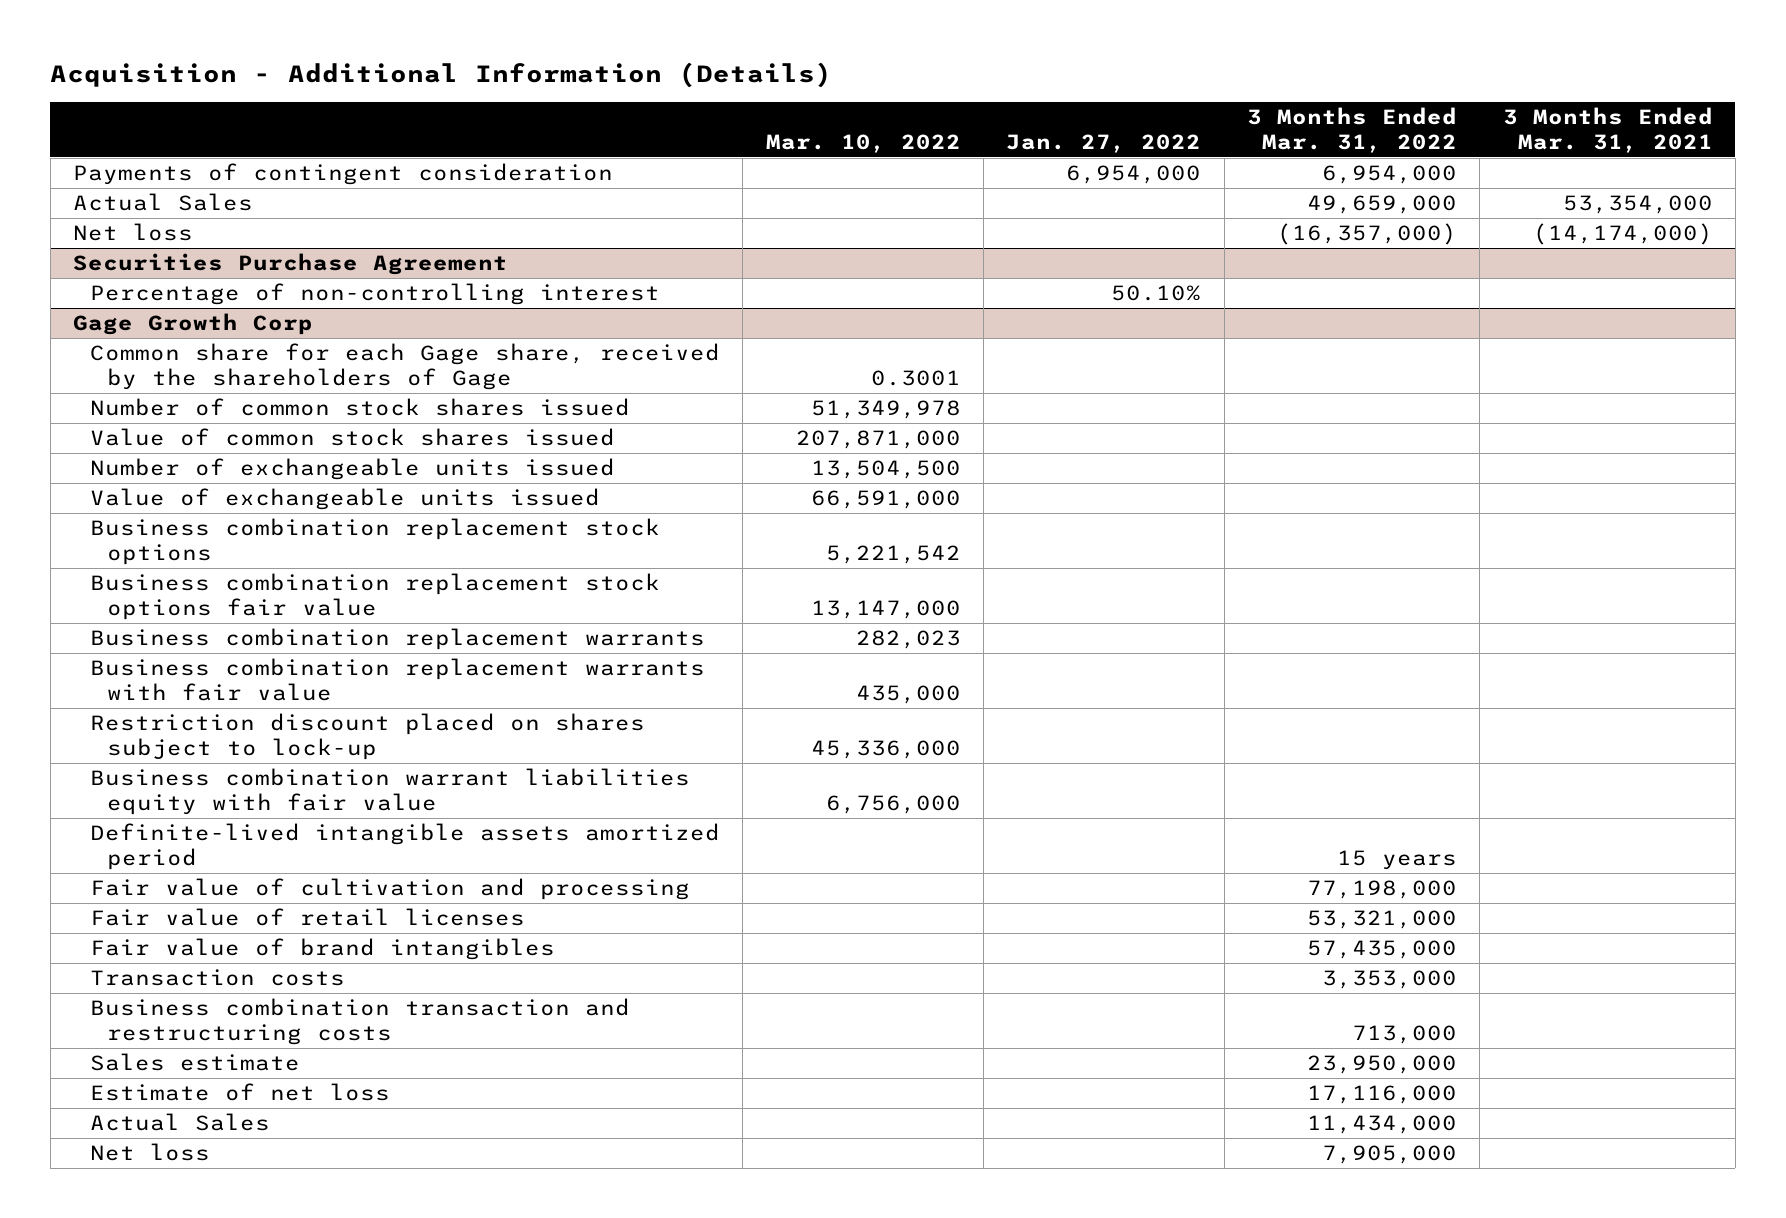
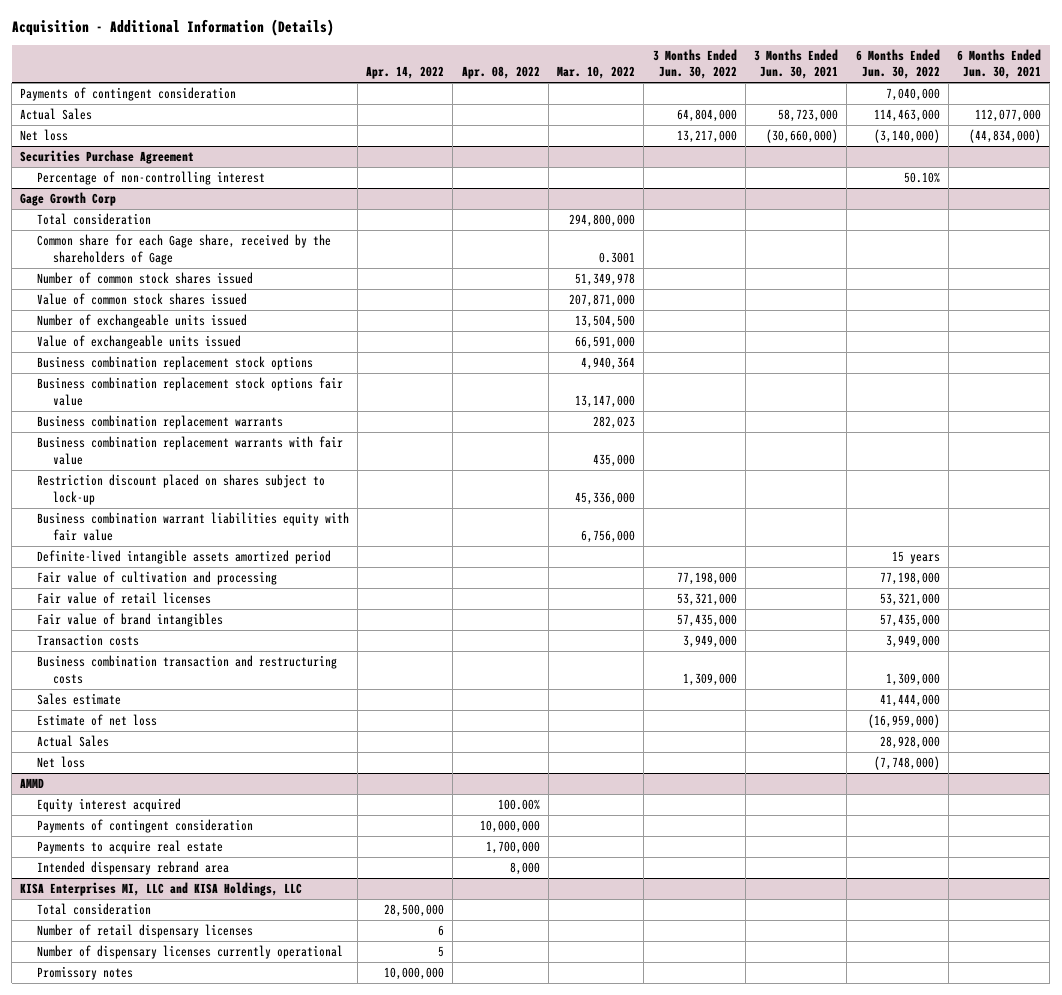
- | Mar. 10, 2022 | Jan. 27, 2022 | 3 Months Ended Mar. 31, 2022 | 3 Months Ended Mar. 31, 2021
+ | Apr. 14, 2022 | Apr. 08, 2022 | Mar. 10, 2022 | 3 Months Ended Jun. 30, 2022 | 3 Months Ended Jun. 30, 2021 | 6 Months Ended Jun. 30, 2022 | 6 Months Ended Jun. 30, 2021
@ Gage Growth Corp
+ Total consideration | | | 294,800,000 | | | |
- Business combination replacement stock options | 5,221,542 | | |
+ Business combination replacement stock options | | | 4,940,364 | | | |
+ AMMD
+ Equity interest acquired | | 100.00% | | | | |
+ Payments of contingent consideration | | 10,000,000 | | | | |
+ Payments to acquire real estate | | 1,700,000 | | | | |
+ Intended dispensary rebrand area | | 8,000 | | | | |
+ KISA Enterprises MI, LLC and KISA Holdings, LLC
+ Total consideration | 28,500,000 | | | | | |
+ Number of retail dispensary licenses | 6 | | | | | |
+ Number of dispensary licenses currently operational | 5 | | | | | |
+ Promissory notes | 10,000,000 | | | | | |

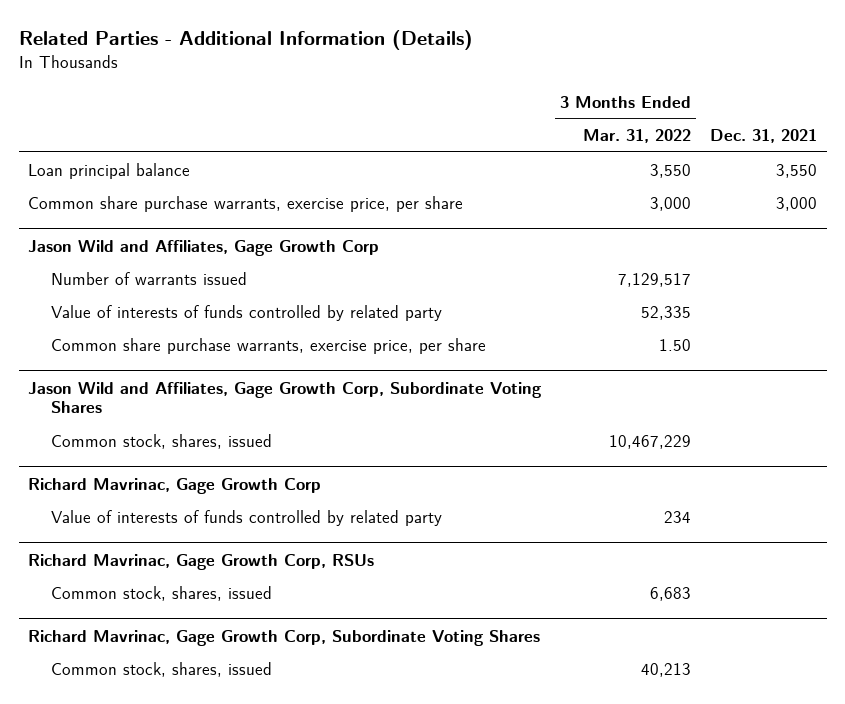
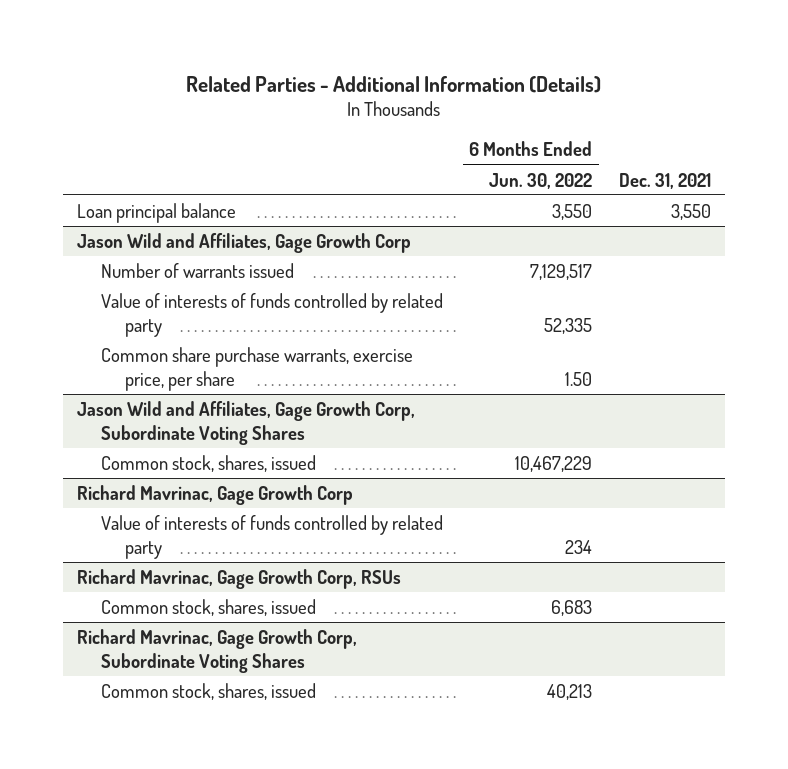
- | 3 Months Ended Mar. 31, 2022 | Dec. 31, 2021
+ | 6 Months Ended Jun. 30, 2022 | Dec. 31, 2021
- Common share purchase warrants, exercise price, per share | 3,000 | 3,000

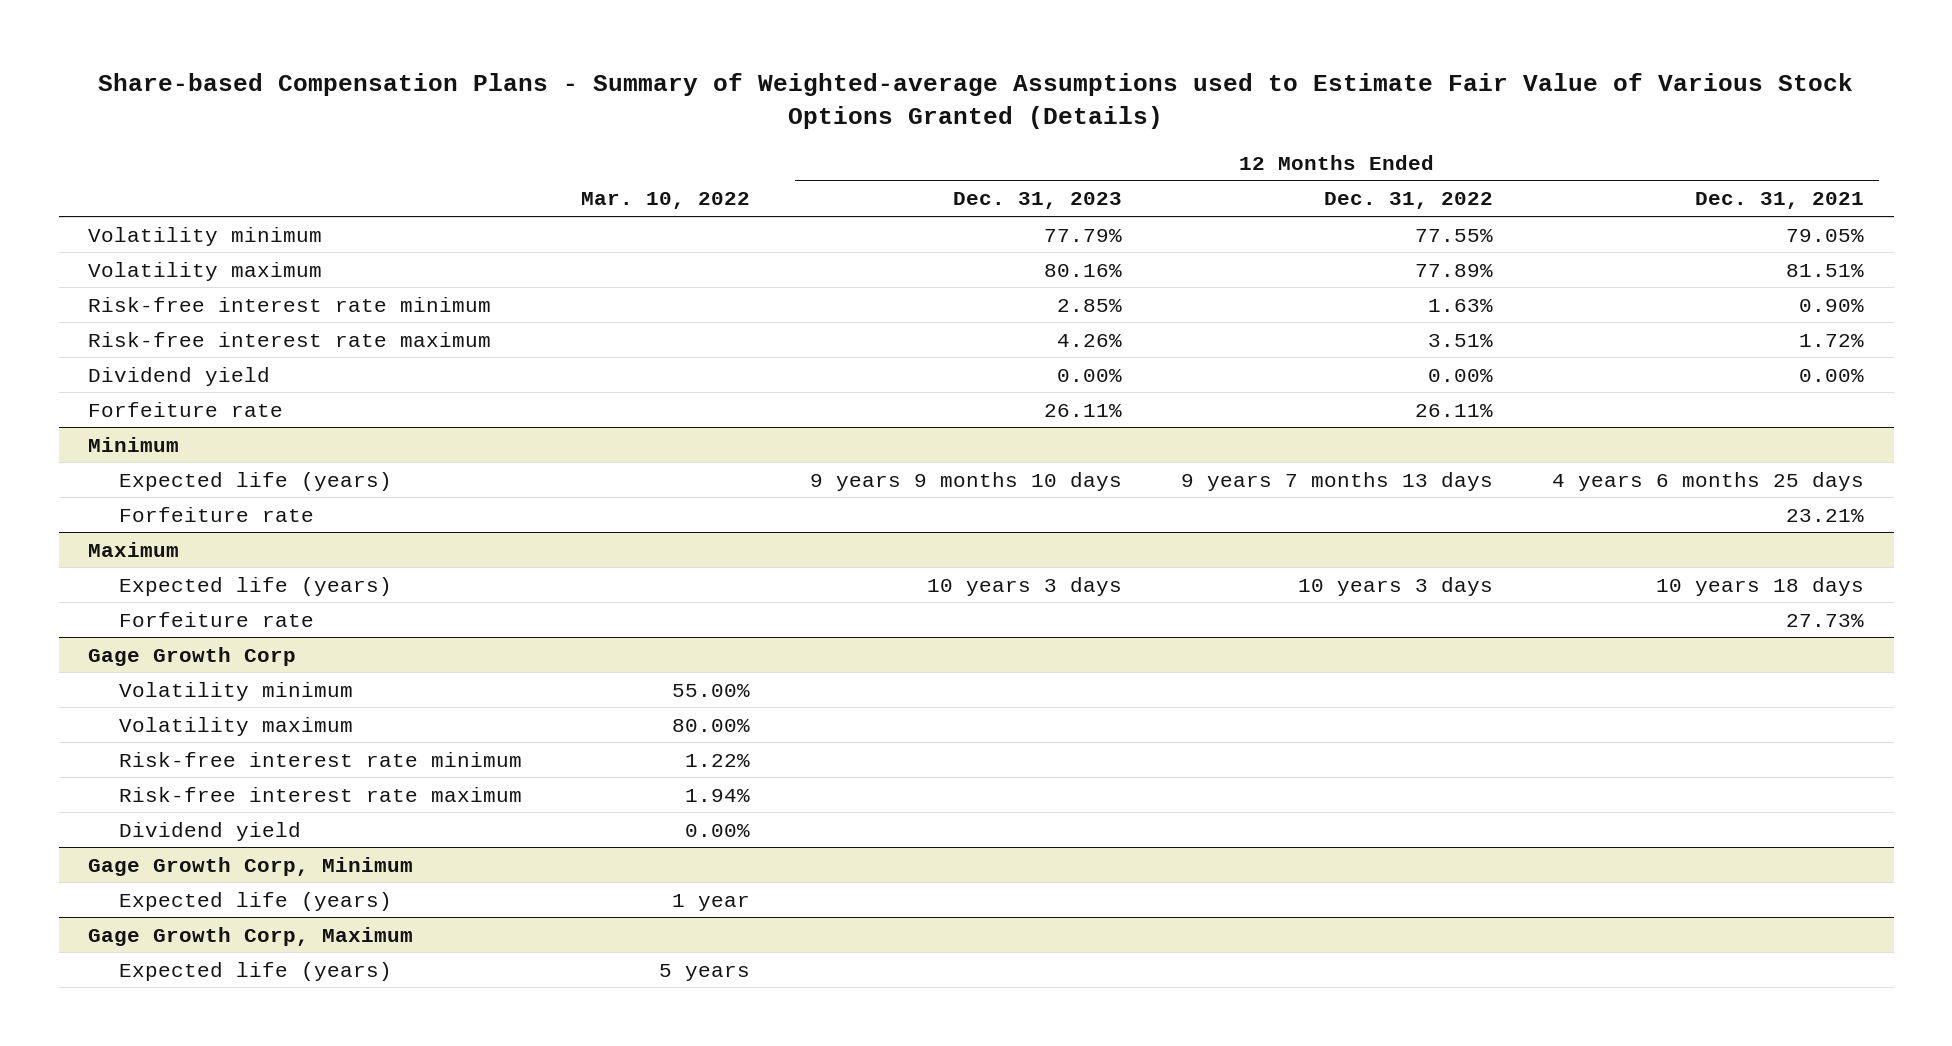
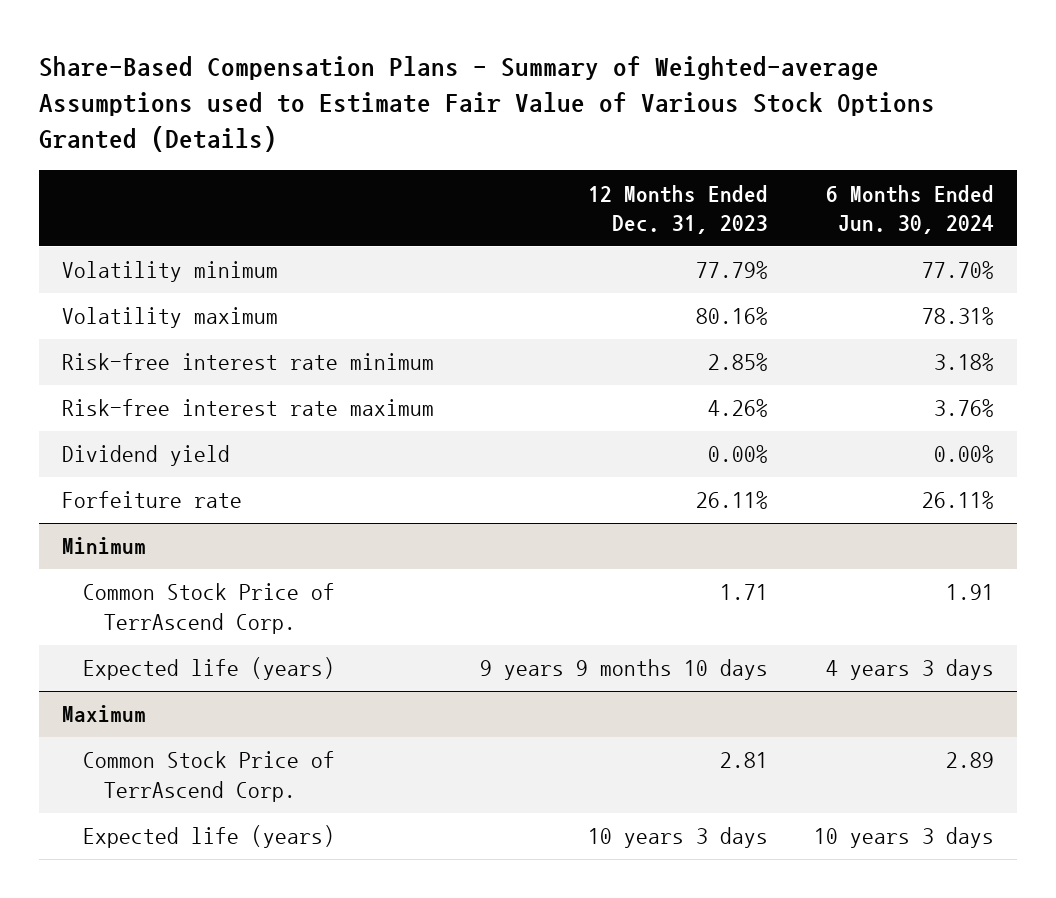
- Share-based Compensation Plans - Summary of Weighted-average Assumptions used to Estimate Fair Value of Various Stock Options Granted (Details)
+ Share-Based Compensation Plans - Summary of Weighted-average Assumptions used to Estimate Fair Value of Various Stock Options Granted (Details)
- | Mar. 10, 2022 | 12 Months Ended Dec. 31, 2023 | 12 Months Ended Dec. 31, 2022 | 12 Months Ended Dec. 31, 2021
+ | 12 Months Ended Dec. 31, 2023 | 6 Months Ended Jun. 30, 2024
@ Minimum
+ Common Stock Price of TerrAscend Corp. | 1.71 | 1.91
- Forfeiture rate | | | | 23.21%
@ Maximum
+ Common Stock Price of TerrAscend Corp. | 2.81 | 2.89
- Forfeiture rate | | | | 27.73%
- Gage Growth Corp
- Volatility minimum | 55.00% | | |
- Volatility maximum | 80.00% | | |
- Risk-free interest rate minimum | 1.22% | | |
- Risk-free interest rate maximum | 1.94% | | |
- Dividend yield | 0.00% | | |
- Gage Growth Corp, Minimum
- Expected life (years) | 1 year | | |
- Gage Growth Corp, Maximum
- Expected life (years) | 5 years | | |

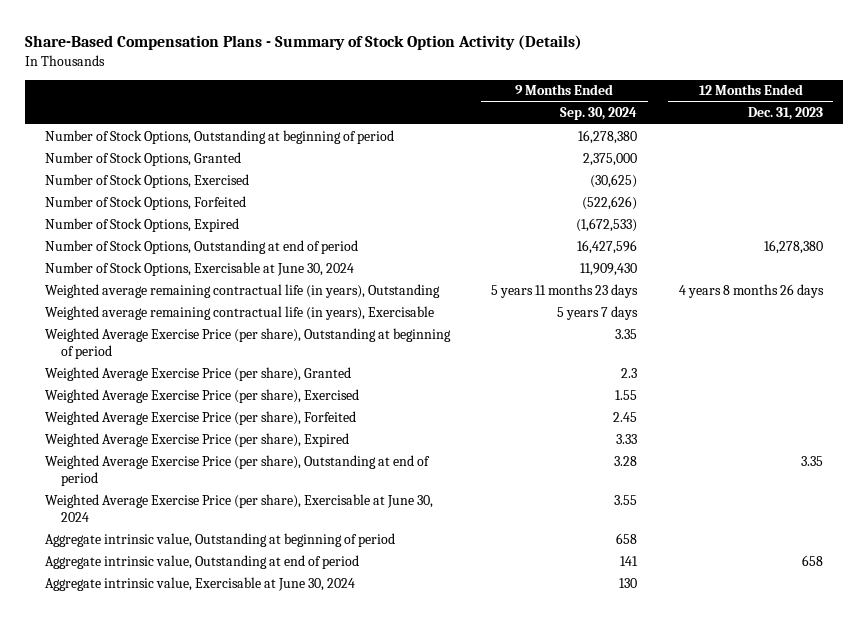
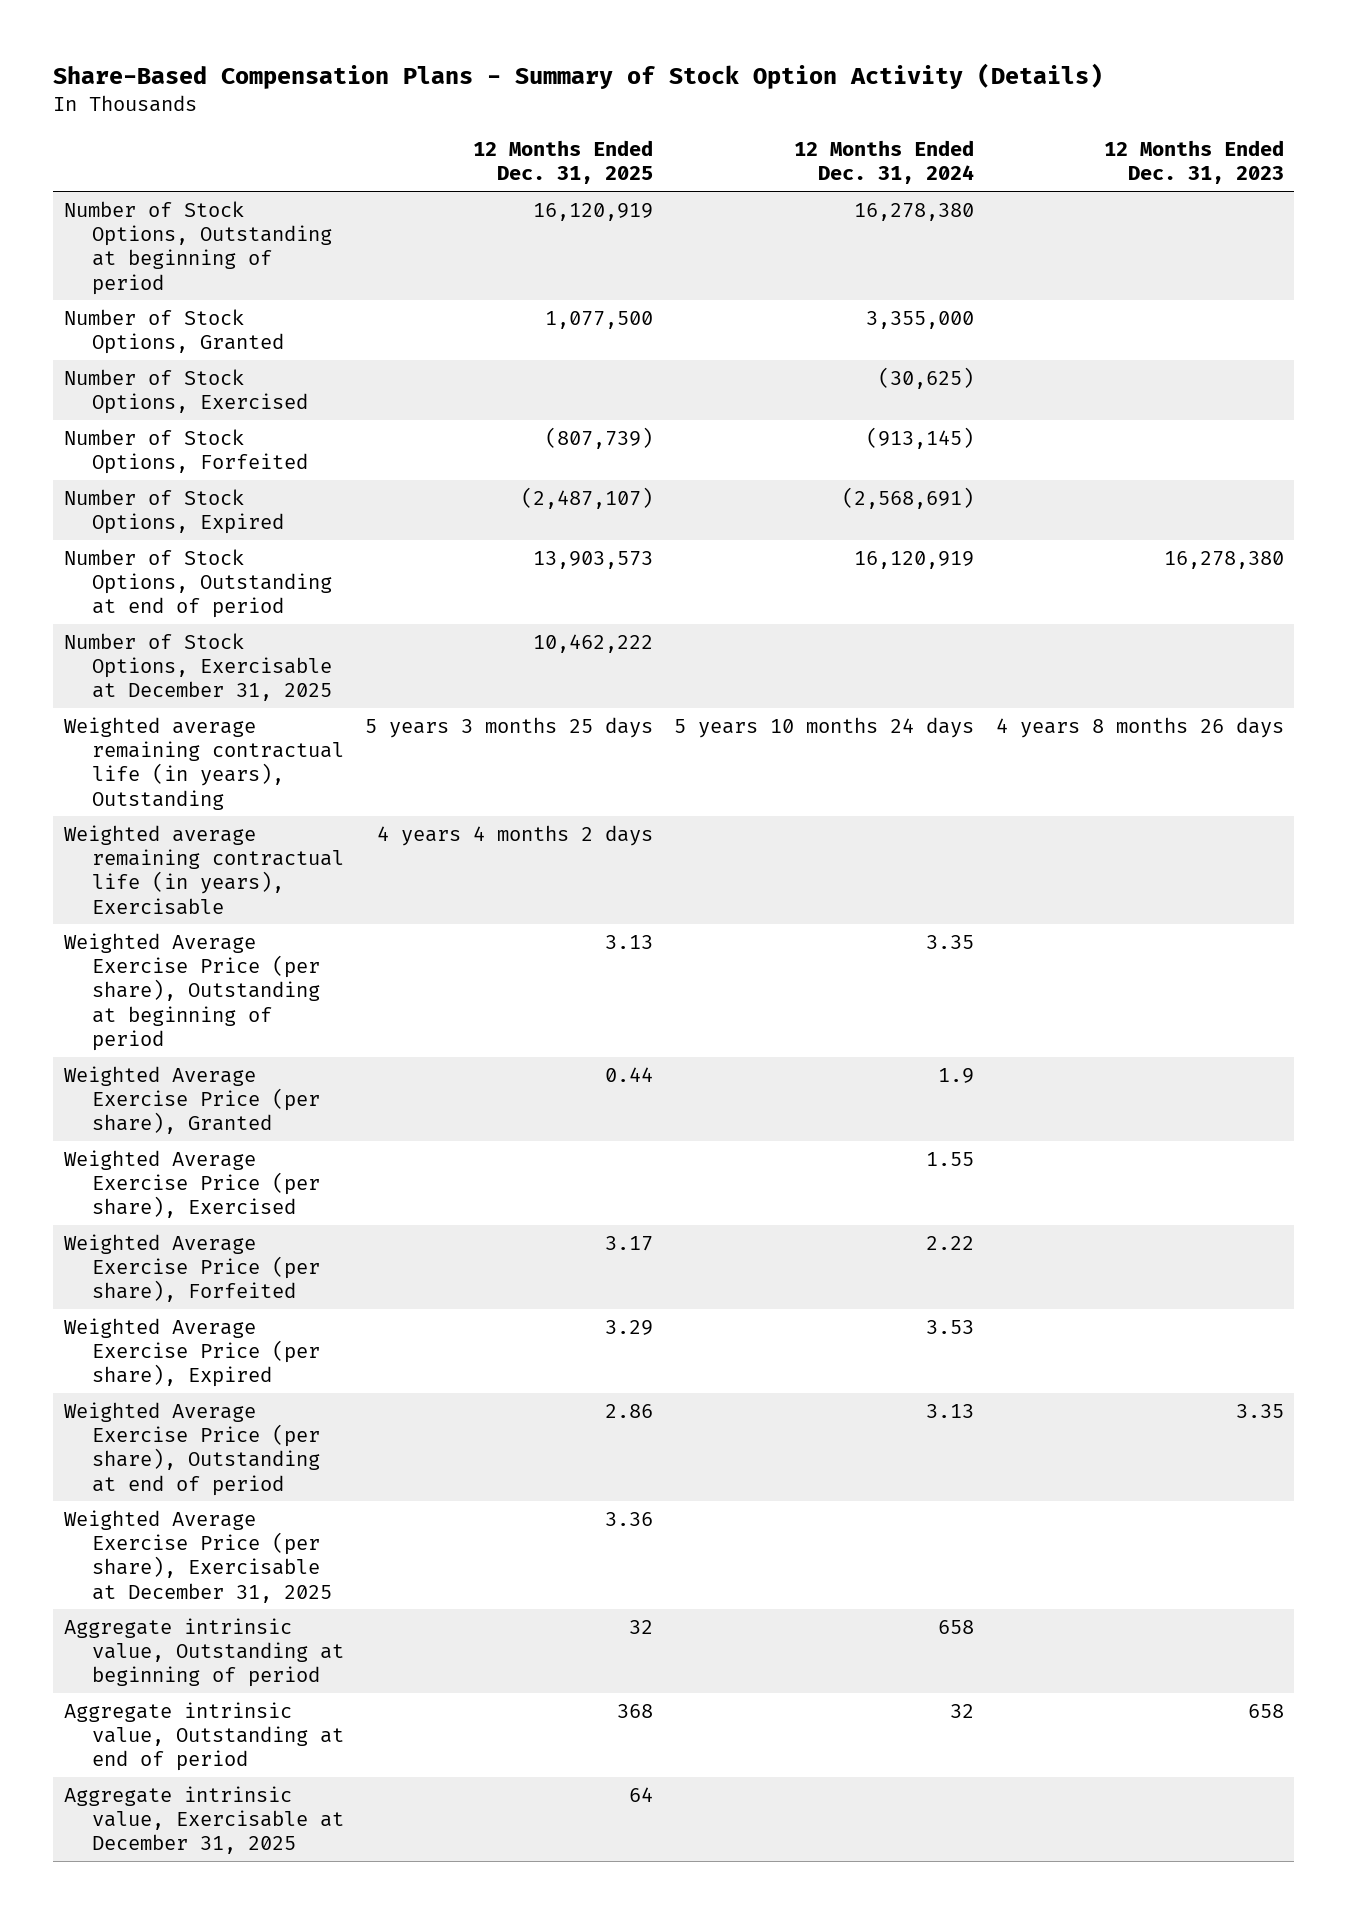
- | 9 Months Ended Sep. 30, 2024 | 12 Months Ended Dec. 31, 2023
+ | 12 Months Ended Dec. 31, 2025 | 12 Months Ended Dec. 31, 2024 | 12 Months Ended Dec. 31, 2023
- Number of Stock Options, Exercisable at June 30, 2024 | 11,909,430 |
+ Number of Stock Options, Exercisable at December 31, 2025 | 10,462,222 | |
- Weighted Average Exercise Price (per share), Exercisable at June 30, 2024 | 3.55 |
+ Weighted Average Exercise Price (per share), Exercisable at December 31, 2025 | 3.36 | |
- Aggregate intrinsic value, Exercisable at June 30, 2024 | 130 |
+ Aggregate intrinsic value, Exercisable at December 31, 2025 | 64 | |

